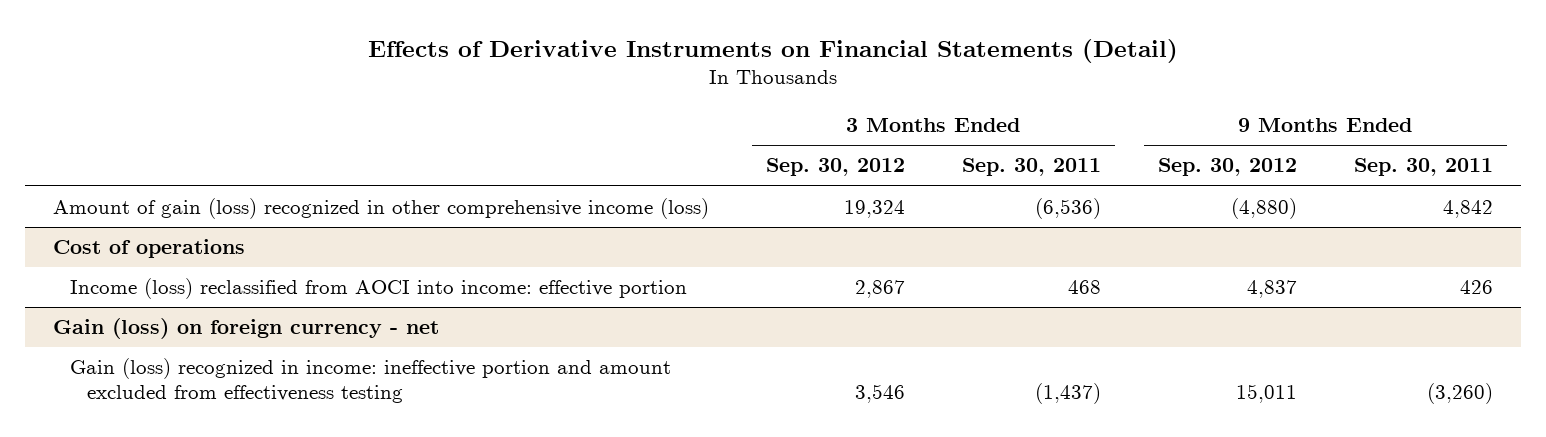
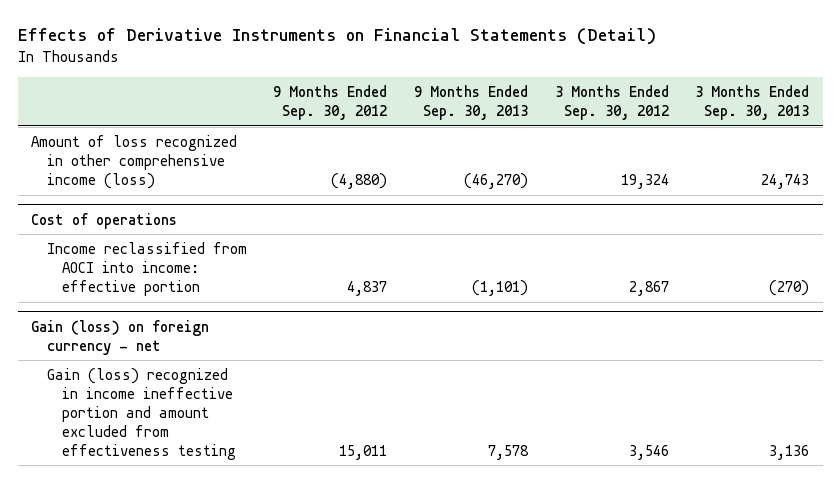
- | 3 Months Ended Sep. 30, 2012 | 3 Months Ended Sep. 30, 2011 | 9 Months Ended Sep. 30, 2012 | 9 Months Ended Sep. 30, 2011
+ | 9 Months Ended Sep. 30, 2012 | 9 Months Ended Sep. 30, 2013 | 3 Months Ended Sep. 30, 2012 | 3 Months Ended Sep. 30, 2013
- Amount of gain (loss) recognized in other comprehensive income (loss) | 19,324 | (6,536) | (4,880) | 4,842
+ Amount of loss recognized in other comprehensive income (loss) | (4,880) | (46,270) | 19,324 | 24,743
@ Cost of operations
- Income (loss) reclassified from AOCI into income: effective portion | 2,867 | 468 | 4,837 | 426
+ Income reclassified from AOCI into income: effective portion | 4,837 | (1,101) | 2,867 | (270)
@ Gain (loss) on foreign currency - net
- Gain (loss) recognized in income: ineffective portion and amount excluded from effectiveness testing | 3,546 | (1,437) | 15,011 | (3,260)
+ Gain (loss) recognized in income ineffective portion and amount excluded from effectiveness testing | 15,011 | 7,578 | 3,546 | 3,136

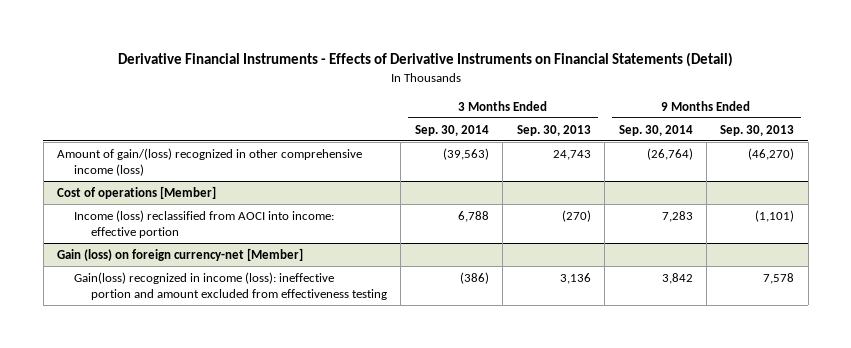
- Effects of Derivative Instruments on Financial Statements (Detail)
+ Derivative Financial Instruments - Effects of Derivative Instruments on Financial Statements (Detail)
- | 9 Months Ended Sep. 30, 2012 | 9 Months Ended Sep. 30, 2013 | 3 Months Ended Sep. 30, 2012 | 3 Months Ended Sep. 30, 2013
+ | 3 Months Ended Sep. 30, 2014 | 3 Months Ended Sep. 30, 2013 | 9 Months Ended Sep. 30, 2014 | 9 Months Ended Sep. 30, 2013
- Amount of loss recognized in other comprehensive income (loss) | (4,880) | (46,270) | 19,324 | 24,743
- Cost of operations
- Income reclassified from AOCI into income: effective portion | 4,837 | (1,101) | 2,867 | (270)
- Gain (loss) on foreign currency - net
- Gain (loss) recognized in income ineffective portion and amount excluded from effectiveness testing | 15,011 | 7,578 | 3,546 | 3,136
+ Amount of gain/(loss) recognized in other comprehensive income (loss) | (39,563) | 24,743 | (26,764) | (46,270)
+ Cost of operations [Member]
+ Income (loss) reclassified from AOCI into income: effective portion | 6,788 | (270) | 7,283 | (1,101)
+ Gain (loss) on foreign currency-net [Member]
+ Gain(loss) recognized in income (loss): ineffective portion and amount excluded from effectiveness testing | (386) | 3,136 | 3,842 | 7,578

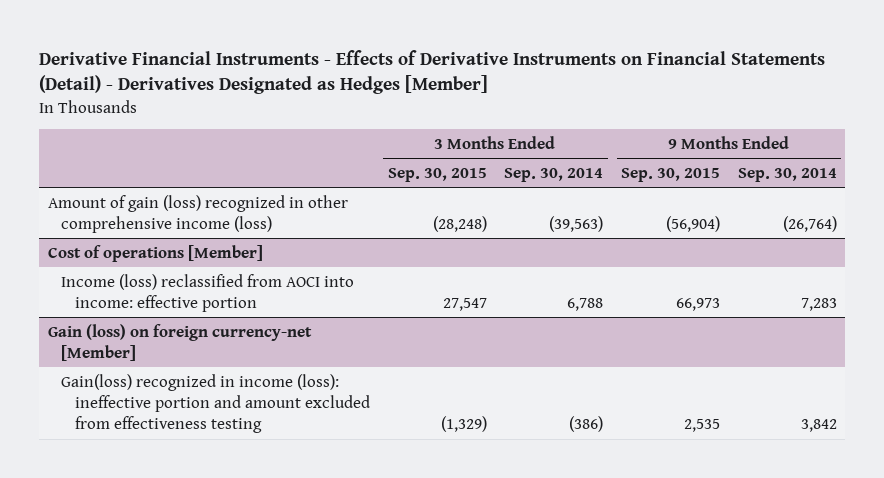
- Derivative Financial Instruments - Effects of Derivative Instruments on Financial Statements (Detail)
+ Derivative Financial Instruments - Effects of Derivative Instruments on Financial Statements (Detail) - Derivatives Designated as Hedges [Member]
- | 3 Months Ended Sep. 30, 2014 | 3 Months Ended Sep. 30, 2013 | 9 Months Ended Sep. 30, 2014 | 9 Months Ended Sep. 30, 2013
+ | 3 Months Ended Sep. 30, 2015 | 3 Months Ended Sep. 30, 2014 | 9 Months Ended Sep. 30, 2015 | 9 Months Ended Sep. 30, 2014
- Amount of gain/(loss) recognized in other comprehensive income (loss) | (39,563) | 24,743 | (26,764) | (46,270)
+ Amount of gain (loss) recognized in other comprehensive income (loss) | (28,248) | (39,563) | (56,904) | (26,764)

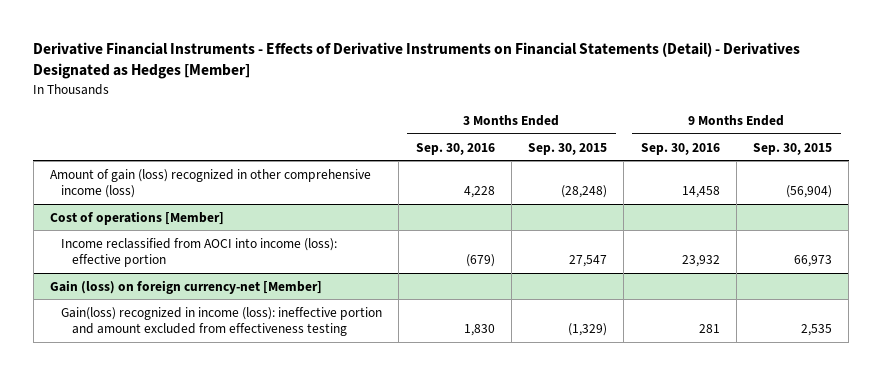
- | 3 Months Ended Sep. 30, 2015 | 3 Months Ended Sep. 30, 2014 | 9 Months Ended Sep. 30, 2015 | 9 Months Ended Sep. 30, 2014
+ | 3 Months Ended Sep. 30, 2016 | 3 Months Ended Sep. 30, 2015 | 9 Months Ended Sep. 30, 2016 | 9 Months Ended Sep. 30, 2015
@ Cost of operations [Member]
- Income (loss) reclassified from AOCI into income: effective portion | 27,547 | 6,788 | 66,973 | 7,283
+ Income reclassified from AOCI into income (loss): effective portion | (679) | 27,547 | 23,932 | 66,973

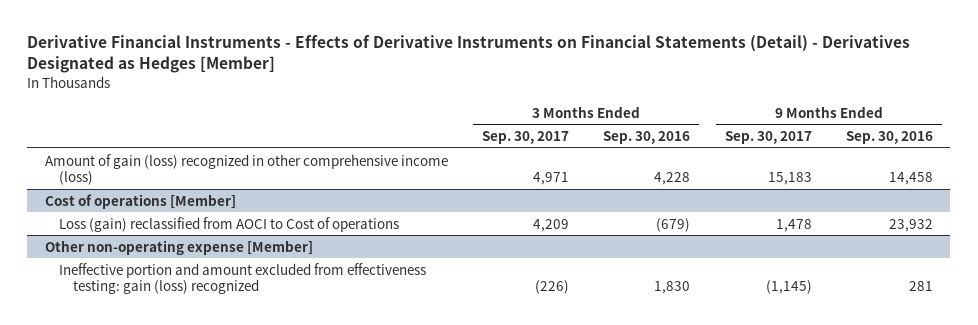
- | 3 Months Ended Sep. 30, 2016 | 3 Months Ended Sep. 30, 2015 | 9 Months Ended Sep. 30, 2016 | 9 Months Ended Sep. 30, 2015
+ | 3 Months Ended Sep. 30, 2017 | 3 Months Ended Sep. 30, 2016 | 9 Months Ended Sep. 30, 2017 | 9 Months Ended Sep. 30, 2016
@ Cost of operations [Member]
- Income reclassified from AOCI into income (loss): effective portion | (679) | 27,547 | 23,932 | 66,973
- Gain (loss) on foreign currency-net [Member]
- Gain(loss) recognized in income (loss): ineffective portion and amount excluded from effectiveness testing | 1,830 | (1,329) | 281 | 2,535
@ Cost of operations [Member]
+ Loss (gain) reclassified from AOCI to Cost of operations | 4,209 | (679) | 1,478 | 23,932
+ Other non-operating expense [Member]
+ Ineffective portion and amount excluded from effectiveness testing: gain (loss) recognized | (226) | 1,830 | (1,145) | 281

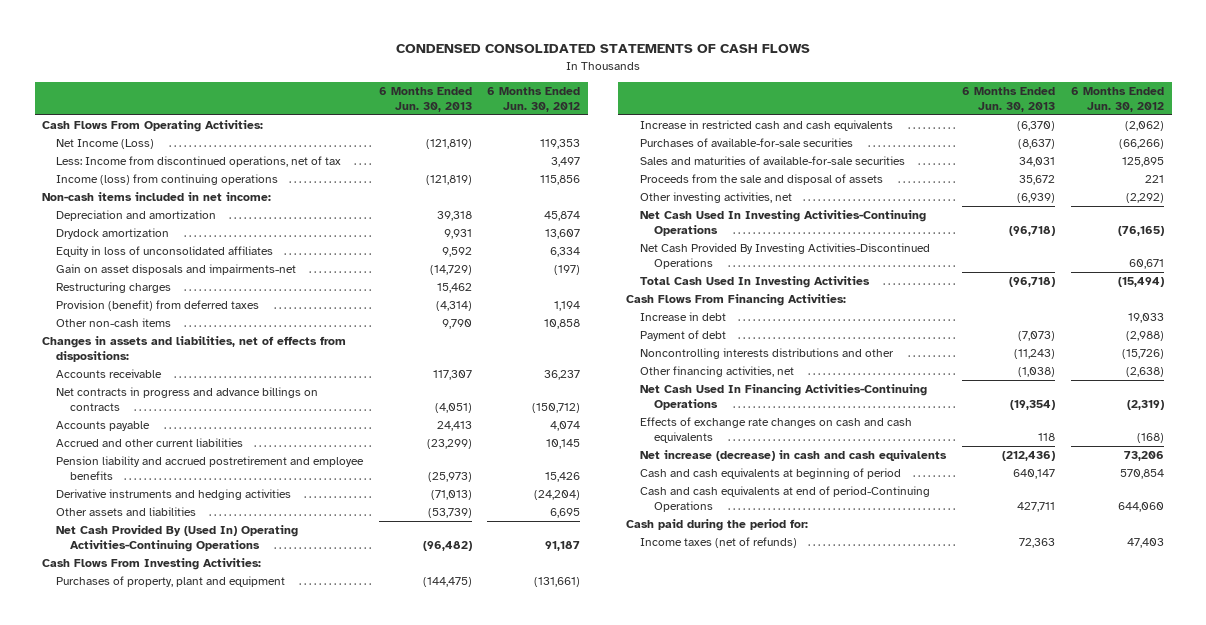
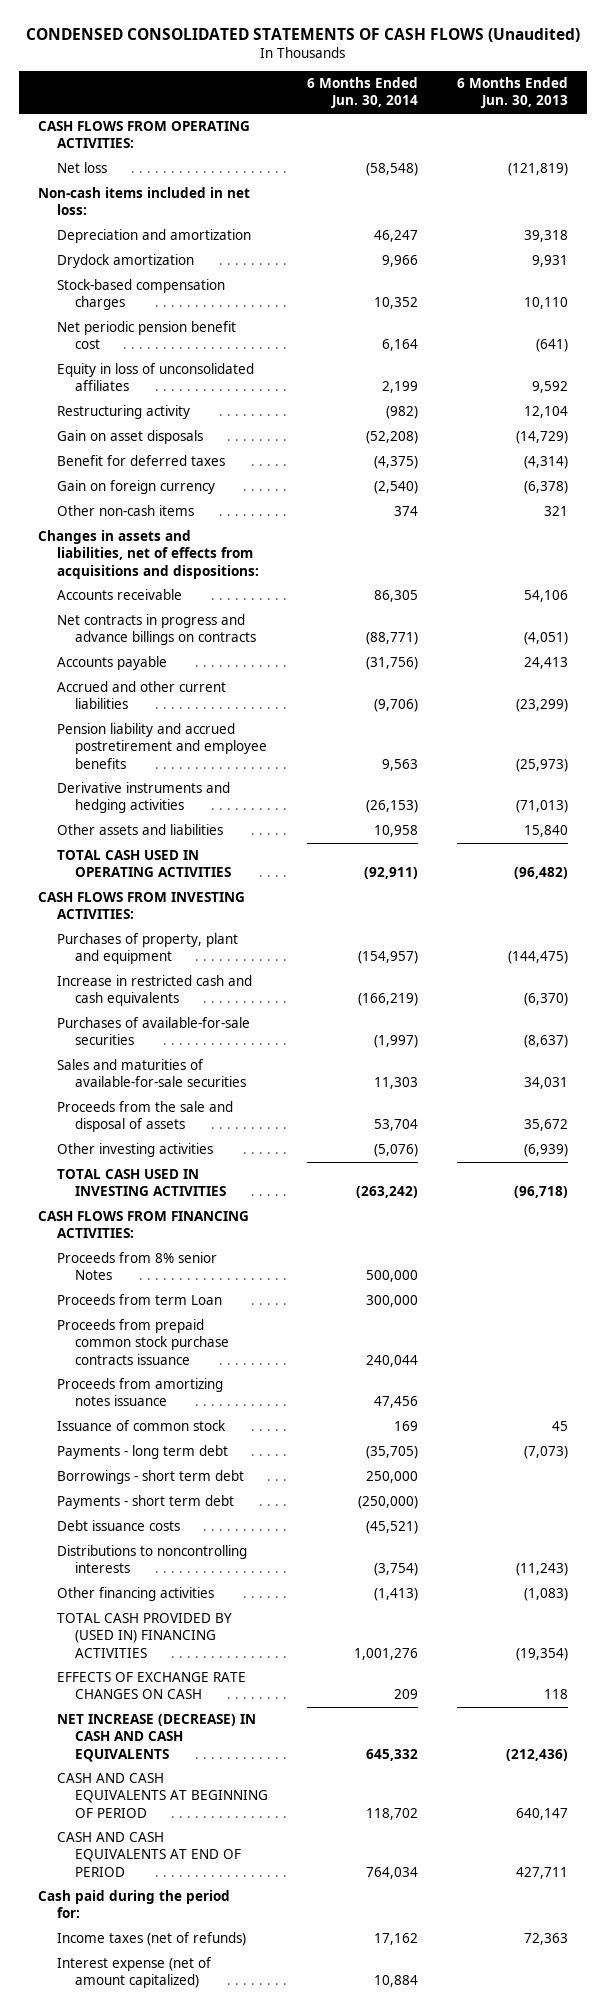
- CONDENSED CONSOLIDATED STATEMENTS OF CASH FLOWS
+ CONDENSED CONSOLIDATED STATEMENTS OF CASH FLOWS (Unaudited)
- | 6 Months Ended Jun. 30, 2013 | 6 Months Ended Jun. 30, 2012
+ | 6 Months Ended Jun. 30, 2014 | 6 Months Ended Jun. 30, 2013
- Cash Flows From Operating Activities:
- Net Income (Loss) | (121,819) | 119,353
- Less: Income from discontinued operations, net of tax | | 3,497
- Income (loss) from continuing operations | (121,819) | 115,856
- Non-cash items included in net income:
+ CASH FLOWS FROM OPERATING ACTIVITIES:
+ Net loss | (58,548) | (121,819)
+ Non-cash items included in net loss:
+ Stock-based compensation charges | 10,352 | 10,110
+ Net periodic pension benefit cost | 6,164 | (641)
- Gain on asset disposals and impairments-net | (14,729) | (197)
- Restructuring charges | 15,462 |
- Provision (benefit) from deferred taxes | (4,314) | 1,194
- Other non-cash items | 9,790 | 10,858
- Changes in assets and liabilities, net of effects from dispositions:
- Accounts receivable | 117,307 | 36,237
+ Restructuring activity | (982) | 12,104
+ Gain on asset disposals | (52,208) | (14,729)
+ Benefit for deferred taxes | (4,375) | (4,314)
+ Gain on foreign currency | (2,540) | (6,378)
+ Other non-cash items | 374 | 321
+ Changes in assets and liabilities, net of effects from acquisitions and dispositions:
+ Accounts receivable | 86,305 | 54,106
- Other assets and liabilities | (53,739) | 6,695
- Net Cash Provided By (Used In) Operating Activities-Continuing Operations | (96,482) | 91,187
- Cash Flows From Investing Activities:
+ Other assets and liabilities | 10,958 | 15,840
+ TOTAL CASH USED IN OPERATING ACTIVITIES | (92,911) | (96,482)
+ CASH FLOWS FROM INVESTING ACTIVITIES:
- Other investing activities, net | (6,939) | (2,292)
- Net Cash Used In Investing Activities-Continuing Operations | (96,718) | (76,165)
- Net Cash Provided By Investing Activities-Discontinued Operations | | 60,671
- Total Cash Used In Investing Activities | (96,718) | (15,494)
- Cash Flows From Financing Activities:
- Increase in debt | | 19,033
- Payment of debt | (7,073) | (2,988)
- Noncontrolling interests distributions and other | (11,243) | (15,726)
- Other financing activities, net | (1,038) | (2,638)
- Net Cash Used In Financing Activities-Continuing Operations | (19,354) | (2,319)
- Effects of exchange rate changes on cash and cash equivalents | 118 | (168)
- Net increase (decrease) in cash and cash equivalents | (212,436) | 73,206
- Cash and cash equivalents at beginning of period | 640,147 | 570,854
- Cash and cash equivalents at end of period-Continuing Operations | 427,711 | 644,060
+ Other investing activities | (5,076) | (6,939)
+ TOTAL CASH USED IN INVESTING ACTIVITIES | (263,242) | (96,718)
+ CASH FLOWS FROM FINANCING ACTIVITIES:
+ Proceeds from 8% senior Notes | 500,000 |
+ Proceeds from term Loan | 300,000 |
+ Proceeds from prepaid common stock purchase contracts issuance | 240,044 |
+ Proceeds from amortizing notes issuance | 47,456 |
+ Issuance of common stock | 169 | 45
+ Payments - long term debt | (35,705) | (7,073)
+ Borrowings - short term debt | 250,000 |
+ Payments - short term debt | (250,000) |
+ Debt issuance costs | (45,521) |
+ Distributions to noncontrolling interests | (3,754) | (11,243)
+ Other financing activities | (1,413) | (1,083)
+ TOTAL CASH PROVIDED BY (USED IN) FINANCING ACTIVITIES | 1,001,276 | (19,354)
+ EFFECTS OF EXCHANGE RATE CHANGES ON CASH | 209 | 118
+ NET INCREASE (DECREASE) IN CASH AND CASH EQUIVALENTS | 645,332 | (212,436)
+ CASH AND CASH EQUIVALENTS AT BEGINNING OF PERIOD | 118,702 | 640,147
+ CASH AND CASH EQUIVALENTS AT END OF PERIOD | 764,034 | 427,711
+ Interest expense (net of amount capitalized) | 10,884 |

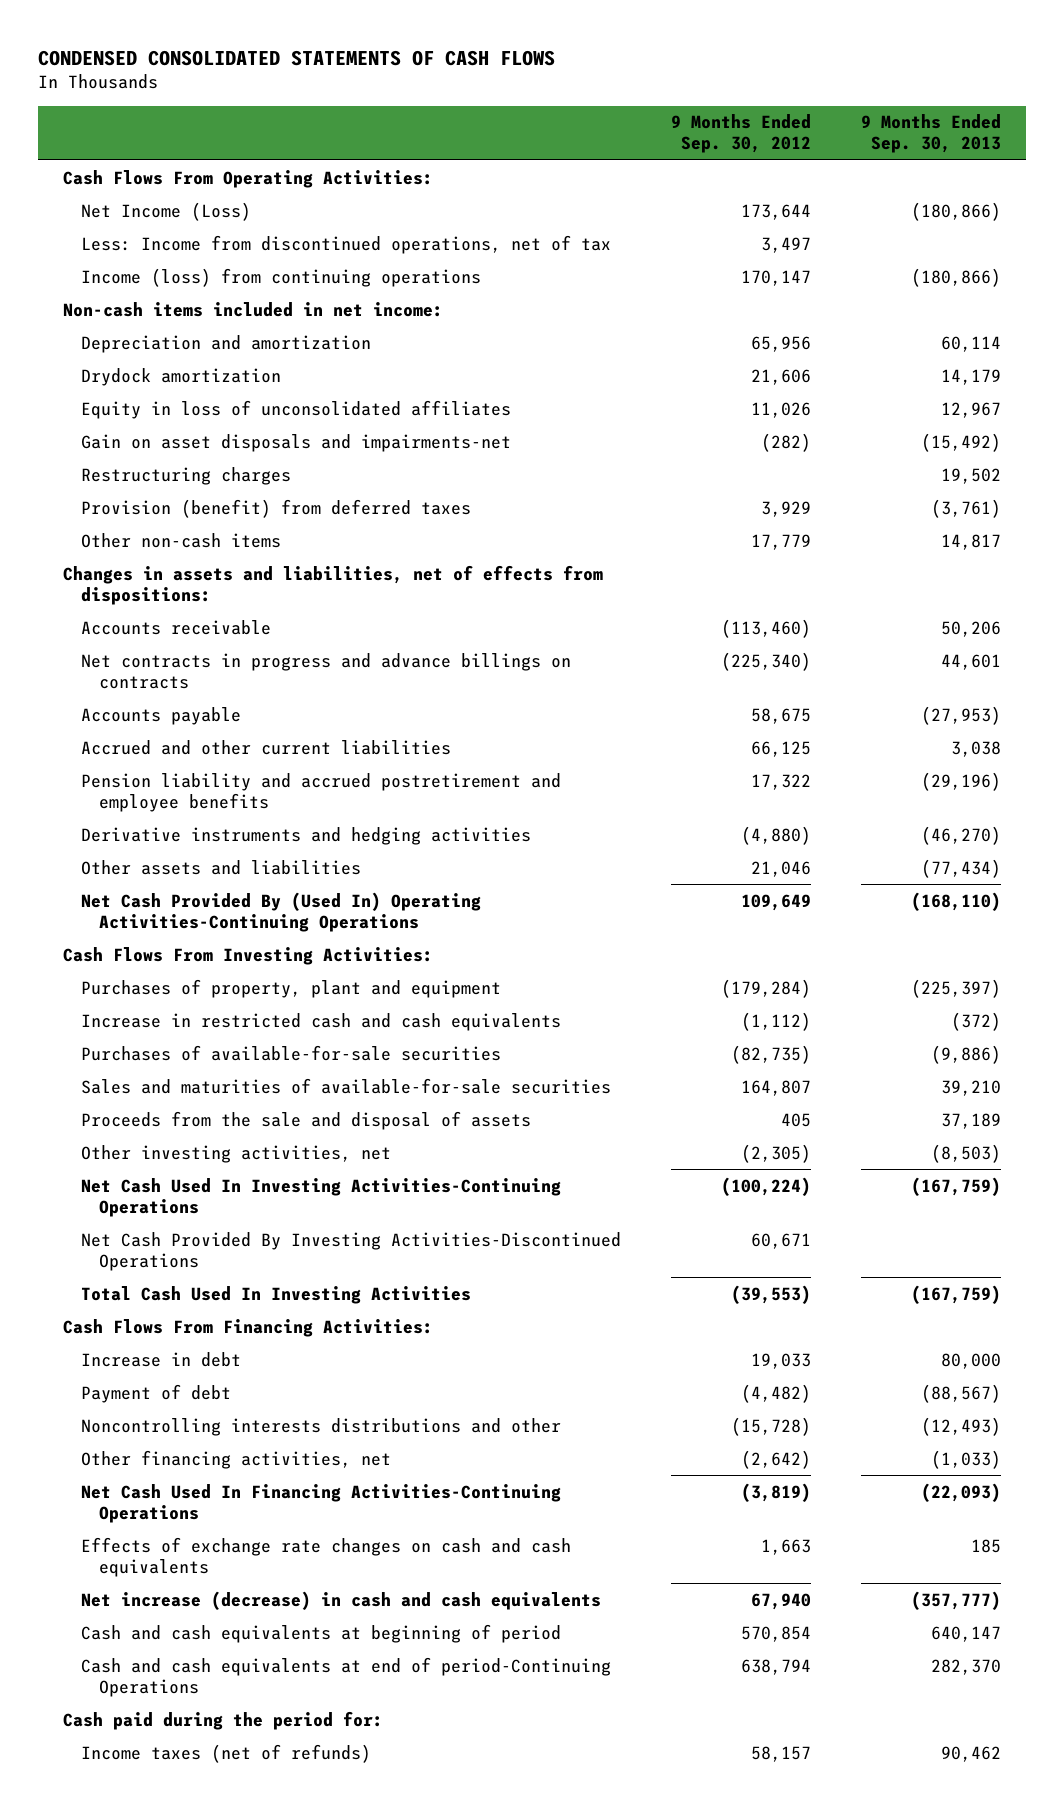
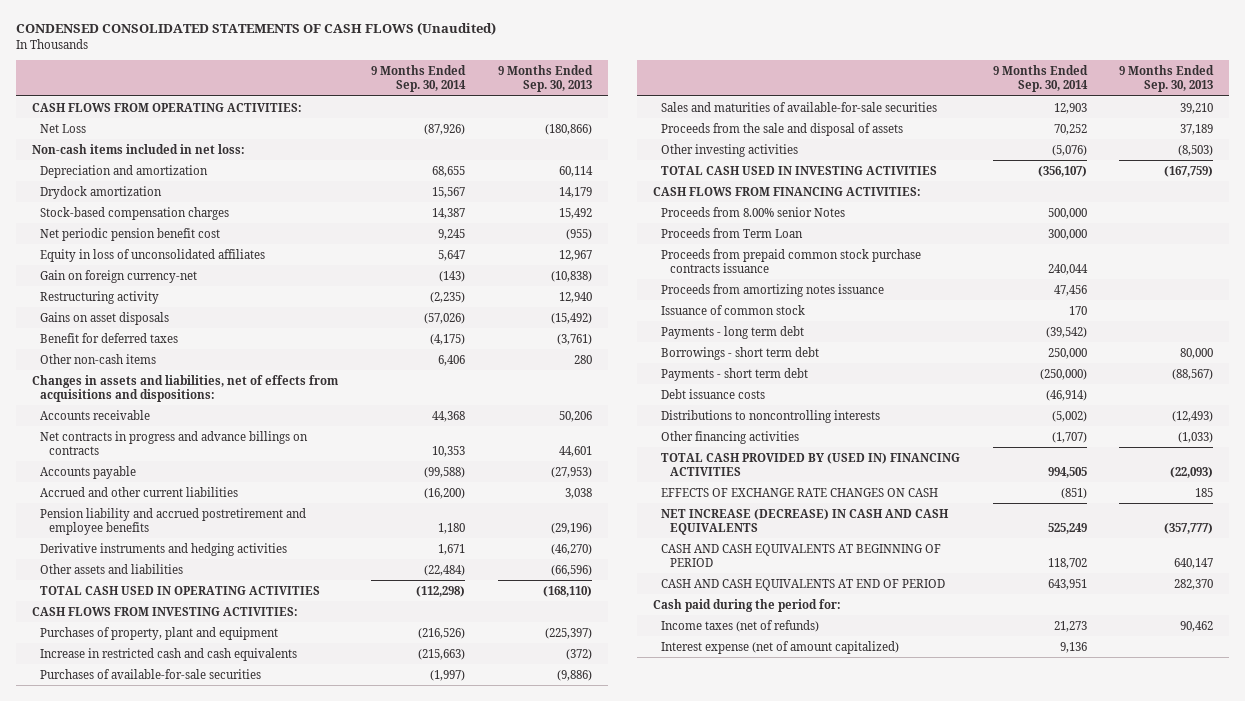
- CONDENSED CONSOLIDATED STATEMENTS OF CASH FLOWS
+ CONDENSED CONSOLIDATED STATEMENTS OF CASH FLOWS (Unaudited)
- | 9 Months Ended Sep. 30, 2012 | 9 Months Ended Sep. 30, 2013
+ | 9 Months Ended Sep. 30, 2014 | 9 Months Ended Sep. 30, 2013
- Cash Flows From Operating Activities:
- Net Income (Loss) | 173,644 | (180,866)
- Less: Income from discontinued operations, net of tax | 3,497 |
- Income (loss) from continuing operations | 170,147 | (180,866)
- Non-cash items included in net income:
+ CASH FLOWS FROM OPERATING ACTIVITIES:
+ Net Loss | (87,926) | (180,866)
+ Non-cash items included in net loss:
+ Stock-based compensation charges | 14,387 | 15,492
+ Net periodic pension benefit cost | 9,245 | (955)
- Gain on asset disposals and impairments-net | (282) | (15,492)
- Restructuring charges | | 19,502
- Provision (benefit) from deferred taxes | 3,929 | (3,761)
- Other non-cash items | 17,779 | 14,817
- Changes in assets and liabilities, net of effects from dispositions:
+ Gain on foreign currency-net | (143) | (10,838)
+ Restructuring activity | (2,235) | 12,940
+ Gains on asset disposals | (57,026) | (15,492)
+ Benefit for deferred taxes | (4,175) | (3,761)
+ Other non-cash items | 6,406 | 280
+ Changes in assets and liabilities, net of effects from acquisitions and dispositions:
- Other assets and liabilities | 21,046 | (77,434)
- Net Cash Provided By (Used In) Operating Activities-Continuing Operations | 109,649 | (168,110)
- Cash Flows From Investing Activities:
+ Other assets and liabilities | (22,484) | (66,596)
+ TOTAL CASH USED IN OPERATING ACTIVITIES | (112,298) | (168,110)
+ CASH FLOWS FROM INVESTING ACTIVITIES:
- Other investing activities, net | (2,305) | (8,503)
- Net Cash Used In Investing Activities-Continuing Operations | (100,224) | (167,759)
- Net Cash Provided By Investing Activities-Discontinued Operations | 60,671 |
- Total Cash Used In Investing Activities | (39,553) | (167,759)
- Cash Flows From Financing Activities:
- Increase in debt | 19,033 | 80,000
- Payment of debt | (4,482) | (88,567)
- Noncontrolling interests distributions and other | (15,728) | (12,493)
- Other financing activities, net | (2,642) | (1,033)
- Net Cash Used In Financing Activities-Continuing Operations | (3,819) | (22,093)
- Effects of exchange rate changes on cash and cash equivalents | 1,663 | 185
- Net increase (decrease) in cash and cash equivalents | 67,940 | (357,777)
- Cash and cash equivalents at beginning of period | 570,854 | 640,147
- Cash and cash equivalents at end of period-Continuing Operations | 638,794 | 282,370
+ Other investing activities | (5,076) | (8,503)
+ TOTAL CASH USED IN INVESTING ACTIVITIES | (356,107) | (167,759)
+ CASH FLOWS FROM FINANCING ACTIVITIES:
+ Proceeds from 8.00% senior Notes | 500,000 |
+ Proceeds from Term Loan | 300,000 |
+ Proceeds from prepaid common stock purchase contracts issuance | 240,044 |
+ Proceeds from amortizing notes issuance | 47,456 |
+ Issuance of common stock | 170 |
+ Payments - long term debt | (39,542) |
+ Borrowings - short term debt | 250,000 | 80,000
+ Payments - short term debt | (250,000) | (88,567)
+ Debt issuance costs | (46,914) |
+ Distributions to noncontrolling interests | (5,002) | (12,493)
+ Other financing activities | (1,707) | (1,033)
+ TOTAL CASH PROVIDED BY (USED IN) FINANCING ACTIVITIES | 994,505 | (22,093)
+ EFFECTS OF EXCHANGE RATE CHANGES ON CASH | (851) | 185
+ NET INCREASE (DECREASE) IN CASH AND CASH EQUIVALENTS | 525,249 | (357,777)
+ CASH AND CASH EQUIVALENTS AT BEGINNING OF PERIOD | 118,702 | 640,147
+ CASH AND CASH EQUIVALENTS AT END OF PERIOD | 643,951 | 282,370
+ Interest expense (net of amount capitalized) | 9,136 |

